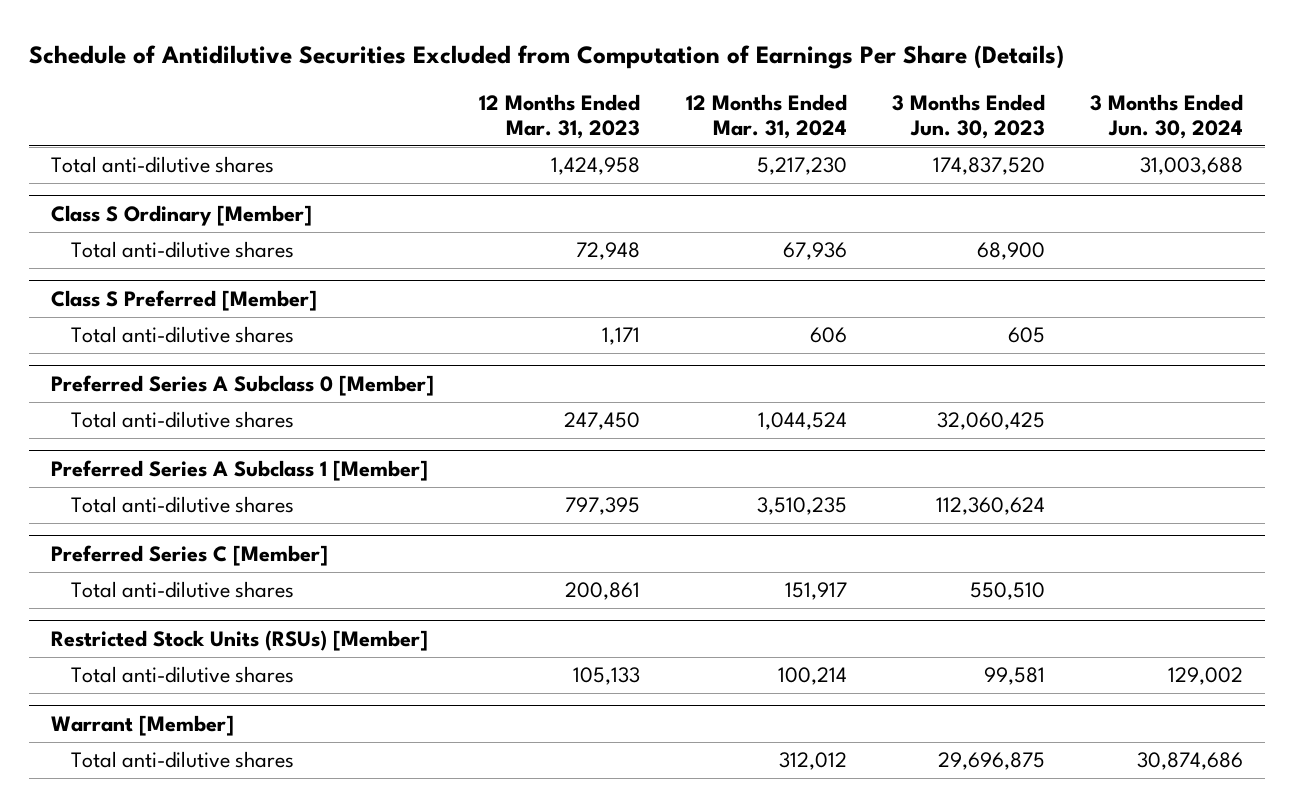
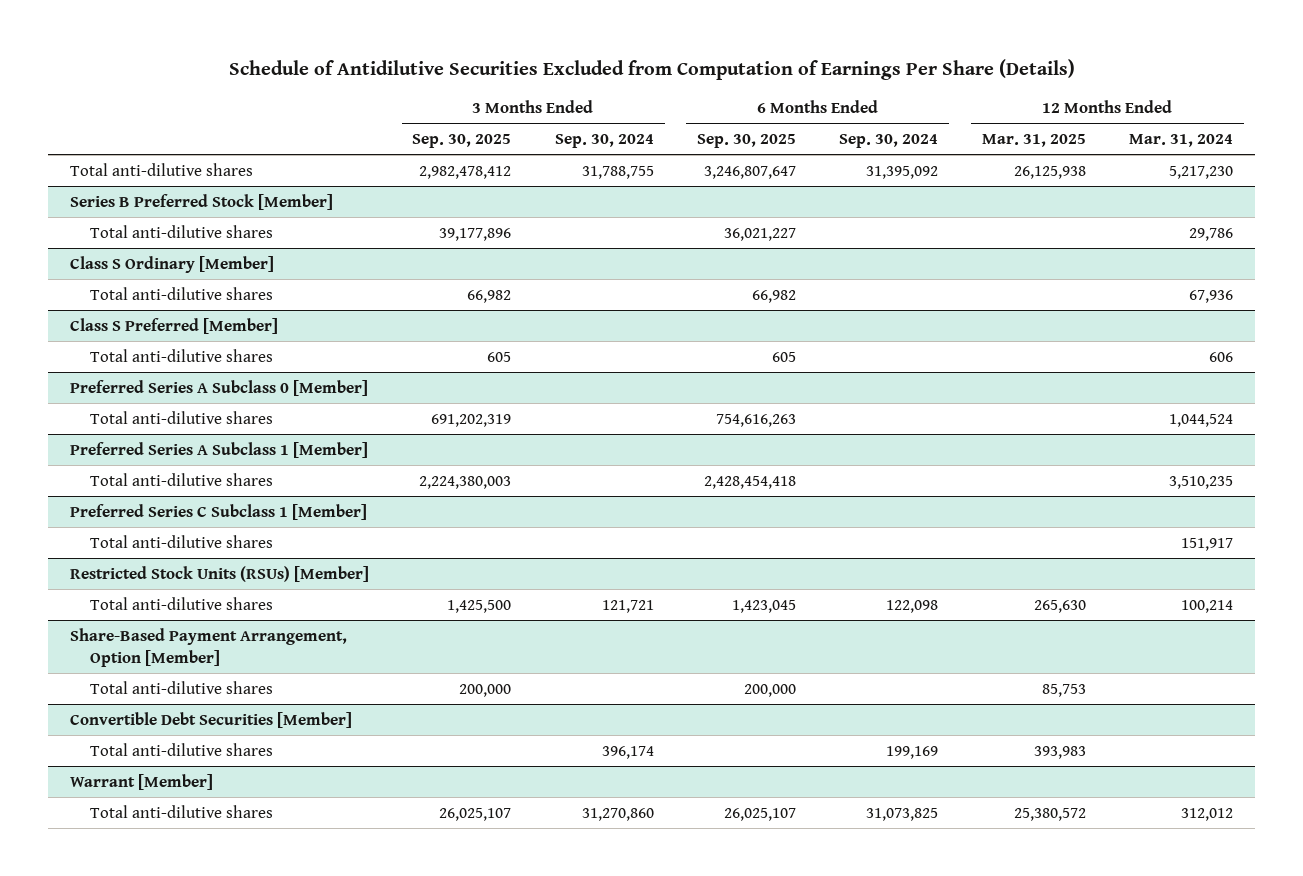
- | 12 Months Ended Mar. 31, 2023 | 12 Months Ended Mar. 31, 2024 | 3 Months Ended Jun. 30, 2023 | 3 Months Ended Jun. 30, 2024
+ | 3 Months Ended Sep. 30, 2025 | 3 Months Ended Sep. 30, 2024 | 6 Months Ended Sep. 30, 2025 | 6 Months Ended Sep. 30, 2024 | 12 Months Ended Mar. 31, 2025 | 12 Months Ended Mar. 31, 2024
+ Series B Preferred Stock [Member]
+ Total anti-dilutive shares | 39,177,896 | | 36,021,227 | | | 29,786
- Preferred Series C [Member]
+ Preferred Series C Subclass 1 [Member]
+ Share-Based Payment Arrangement, Option [Member]
+ Total anti-dilutive shares | 200,000 | | 200,000 | | 85,753 |
+ Convertible Debt Securities [Member]
+ Total anti-dilutive shares | | 396,174 | | 199,169 | 393,983 |

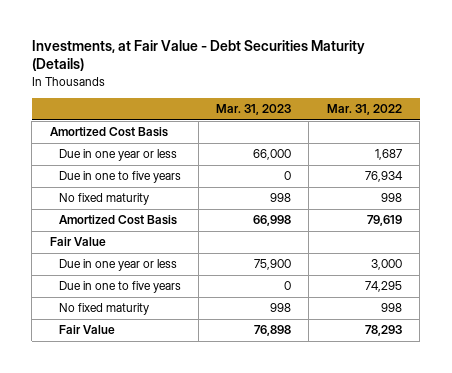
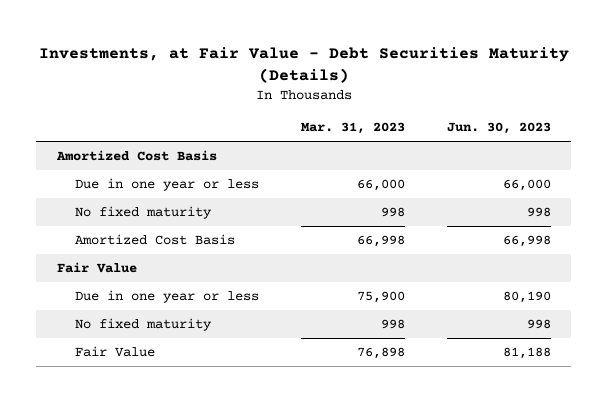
- | Mar. 31, 2023 | Mar. 31, 2022
+ | Mar. 31, 2023 | Jun. 30, 2023
- Due in one to five years | 0 | 76,934
- Due in one to five years | 0 | 74,295

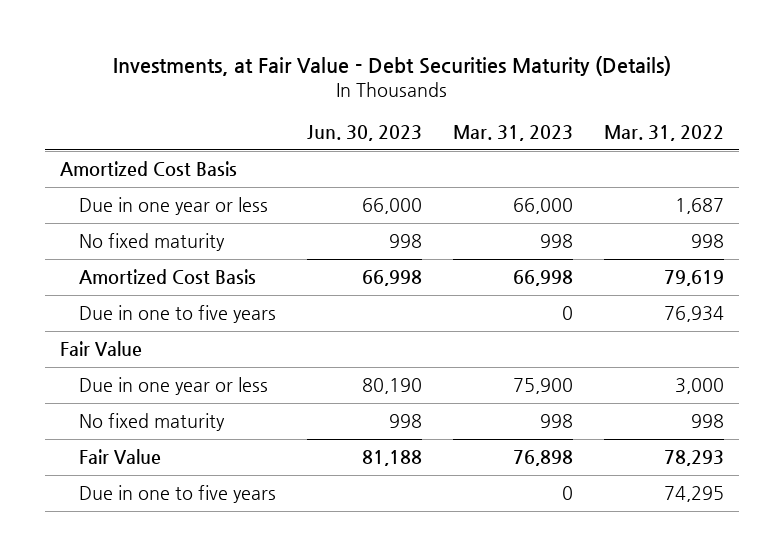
- | Mar. 31, 2023 | Jun. 30, 2023
+ | Jun. 30, 2023 | Mar. 31, 2023 | Mar. 31, 2022
+ Due in one to five years | | 0 | 76,934
+ Due in one to five years | | 0 | 74,295

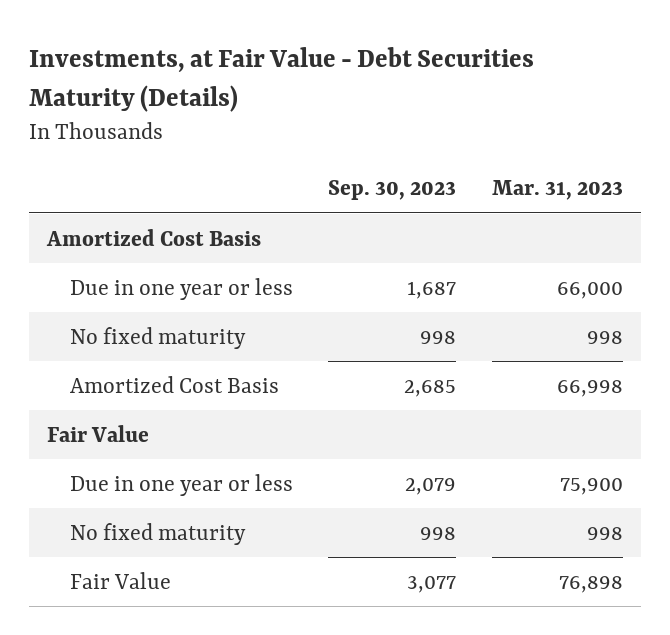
- | Jun. 30, 2023 | Mar. 31, 2023 | Mar. 31, 2022
+ | Sep. 30, 2023 | Mar. 31, 2023
- Due in one to five years | | 0 | 76,934
- Due in one to five years | | 0 | 74,295

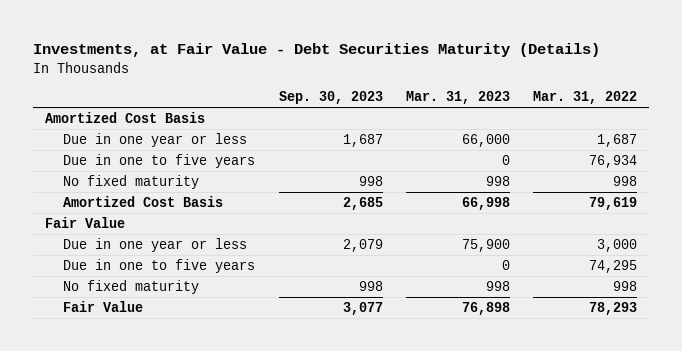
- | Sep. 30, 2023 | Mar. 31, 2023
+ | Sep. 30, 2023 | Mar. 31, 2023 | Mar. 31, 2022
+ Due in one to five years | | 0 | 76,934
+ Due in one to five years | | 0 | 74,295

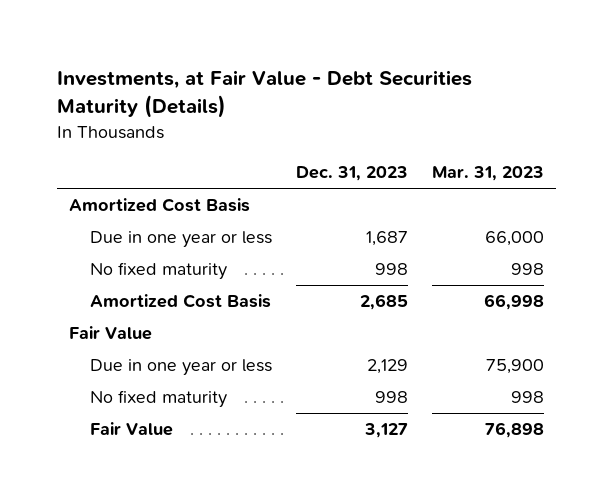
- | Sep. 30, 2023 | Mar. 31, 2023 | Mar. 31, 2022
+ | Dec. 31, 2023 | Mar. 31, 2023
- Due in one to five years | | 0 | 76,934
- Due in one to five years | | 0 | 74,295

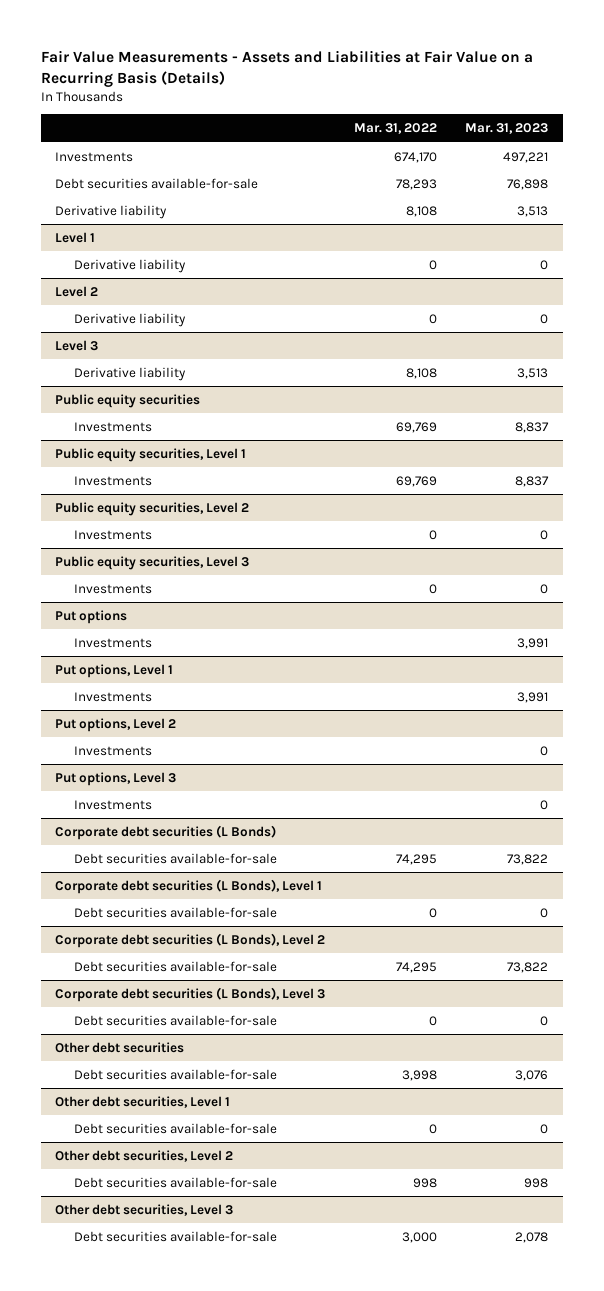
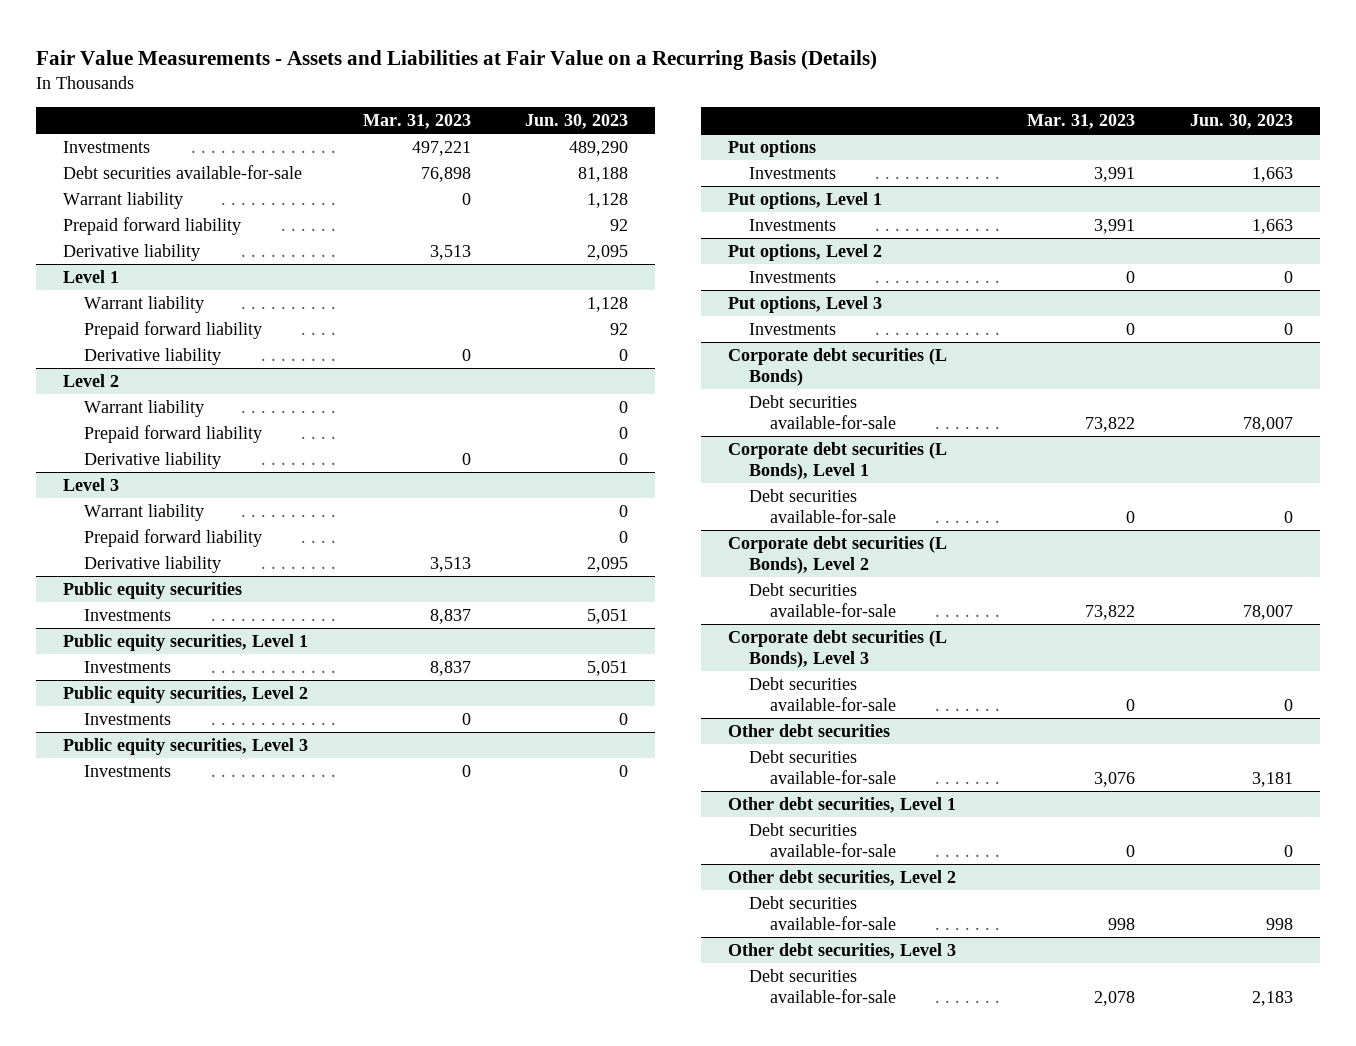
- | Mar. 31, 2022 | Mar. 31, 2023
+ | Mar. 31, 2023 | Jun. 30, 2023
+ Warrant liability | 0 | 1,128
+ Prepaid forward liability | | 92
@ Level 1
+ Warrant liability | | 1,128
+ Prepaid forward liability | | 92
@ Level 2
+ Warrant liability | | 0
+ Prepaid forward liability | | 0
@ Level 3
+ Warrant liability | | 0
+ Prepaid forward liability | | 0

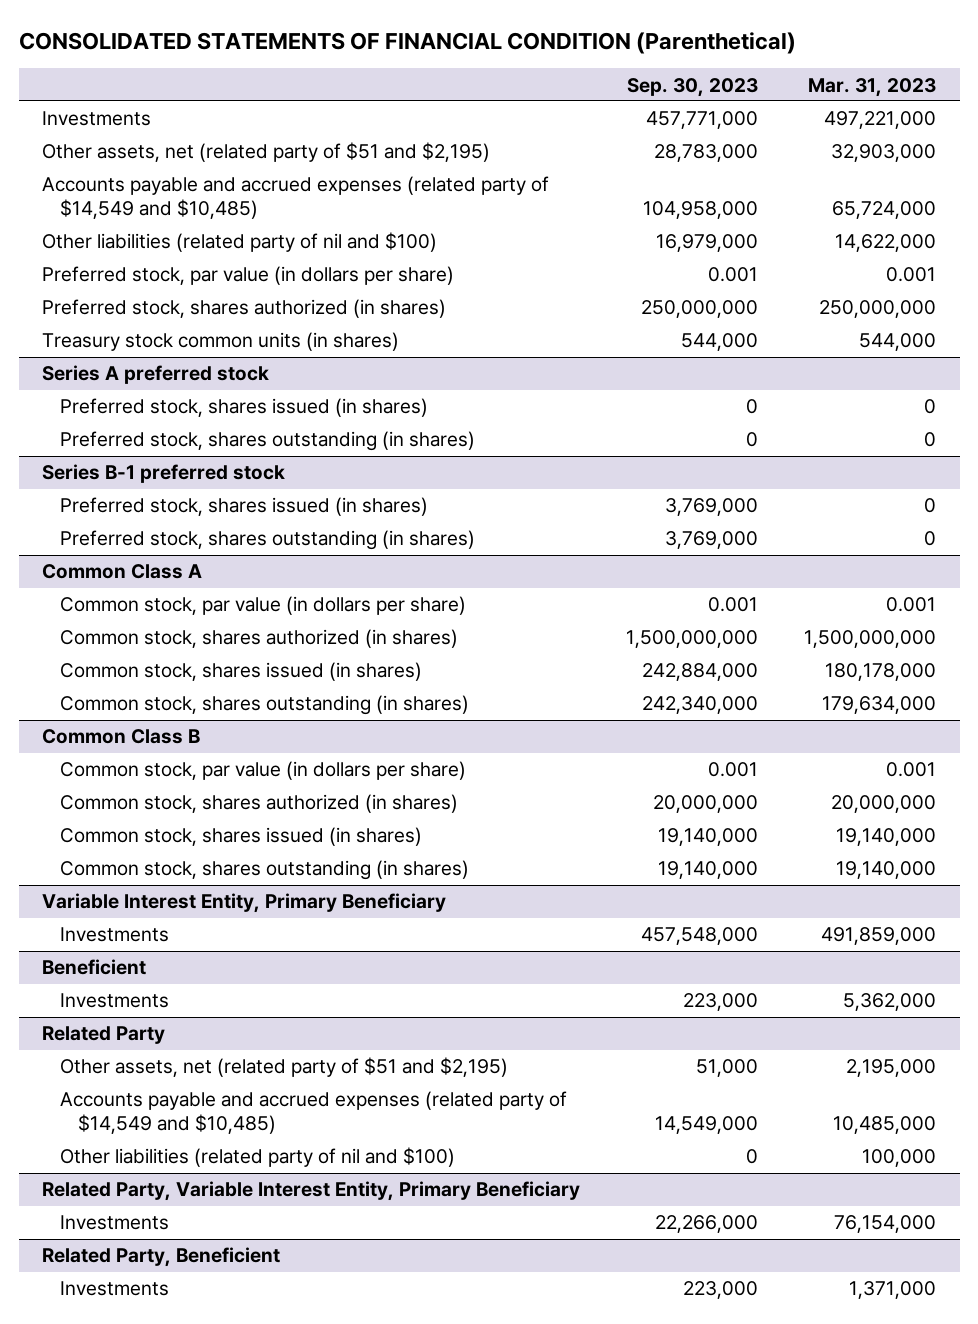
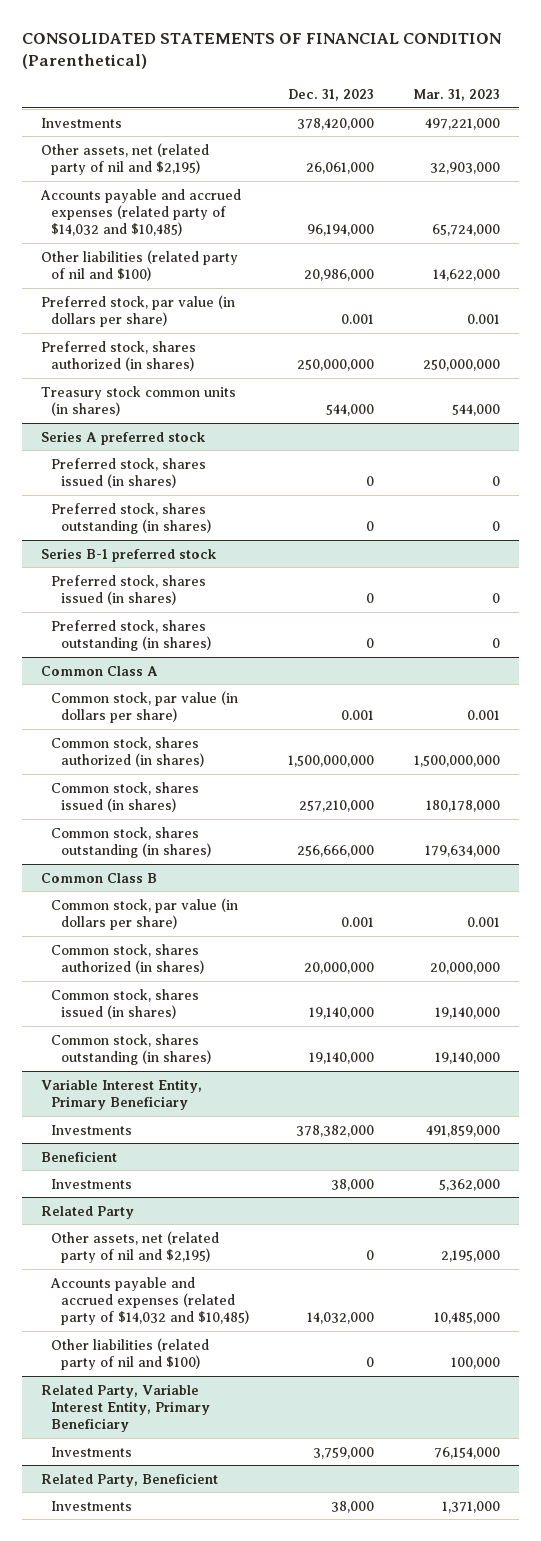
- | Sep. 30, 2023 | Mar. 31, 2023
+ | Dec. 31, 2023 | Mar. 31, 2023
- Other assets, net (related party of $51 and $2,195) | 28,783,000 | 32,903,000
- Accounts payable and accrued expenses (related party of $14,549 and $10,485) | 104,958,000 | 65,724,000
+ Other assets, net (related party of nil and $2,195) | 26,061,000 | 32,903,000
+ Accounts payable and accrued expenses (related party of $14,032 and $10,485) | 96,194,000 | 65,724,000
@ Related Party
- Other assets, net (related party of $51 and $2,195) | 51,000 | 2,195,000
- Accounts payable and accrued expenses (related party of $14,549 and $10,485) | 14,549,000 | 10,485,000
+ Other assets, net (related party of nil and $2,195) | 0 | 2,195,000
+ Accounts payable and accrued expenses (related party of $14,032 and $10,485) | 14,032,000 | 10,485,000

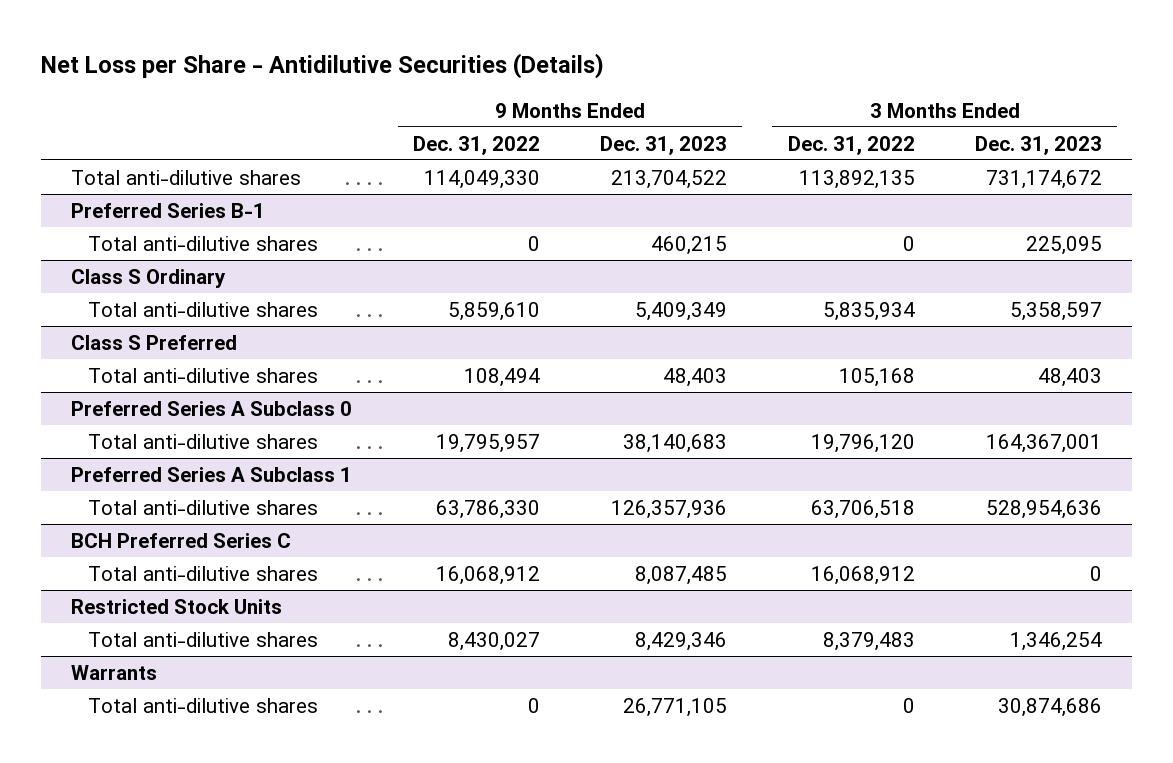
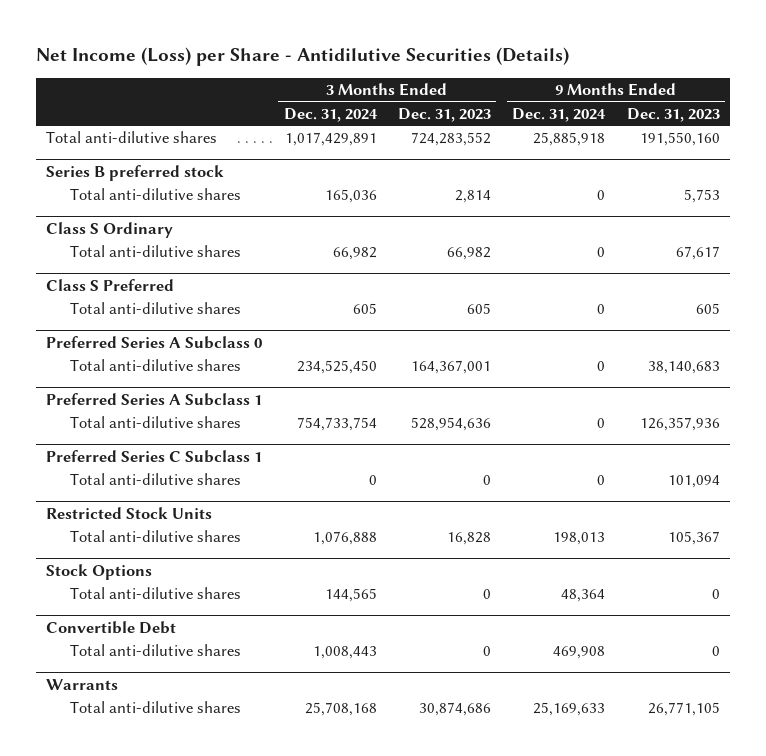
- Net Loss per Share - Antidilutive Securities (Details)
+ Net Income (Loss) per Share - Antidilutive Securities (Details)
- | 9 Months Ended Dec. 31, 2022 | 9 Months Ended Dec. 31, 2023 | 3 Months Ended Dec. 31, 2022 | 3 Months Ended Dec. 31, 2023
+ | 3 Months Ended Dec. 31, 2024 | 3 Months Ended Dec. 31, 2023 | 9 Months Ended Dec. 31, 2024 | 9 Months Ended Dec. 31, 2023
- Total anti-dilutive shares | 114,049,330 | 213,704,522 | 113,892,135 | 731,174,672
- Preferred Series B-1
- Total anti-dilutive shares | 0 | 460,215 | 0 | 225,095
+ Total anti-dilutive shares | 1,017,429,891 | 724,283,552 | 25,885,918 | 191,550,160
+ Series B preferred stock
+ Total anti-dilutive shares | 165,036 | 2,814 | 0 | 5,753
@ Class S Ordinary
- Total anti-dilutive shares | 5,859,610 | 5,409,349 | 5,835,934 | 5,358,597
+ Total anti-dilutive shares | 66,982 | 66,982 | 0 | 67,617
@ Class S Preferred
- Total anti-dilutive shares | 108,494 | 48,403 | 105,168 | 48,403
+ Total anti-dilutive shares | 605 | 605 | 0 | 605
- BCH Preferred Series C
- Total anti-dilutive shares | 16,068,912 | 8,087,485 | 16,068,912 | 0
+ Preferred Series C Subclass 1
+ Total anti-dilutive shares | 0 | 0 | 0 | 101,094
@ Restricted Stock Units
- Total anti-dilutive shares | 8,430,027 | 8,429,346 | 8,379,483 | 1,346,254
+ Total anti-dilutive shares | 1,076,888 | 16,828 | 198,013 | 105,367
+ Stock Options
+ Total anti-dilutive shares | 144,565 | 0 | 48,364 | 0
+ Convertible Debt
+ Total anti-dilutive shares | 1,008,443 | 0 | 469,908 | 0

